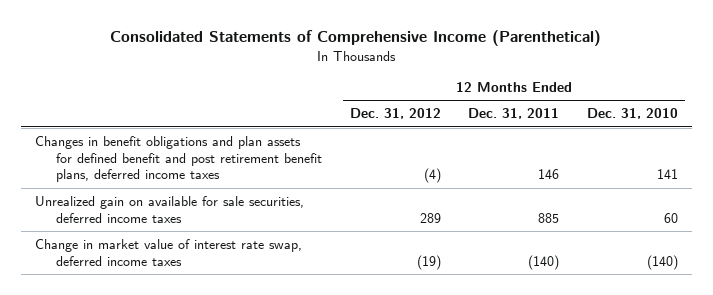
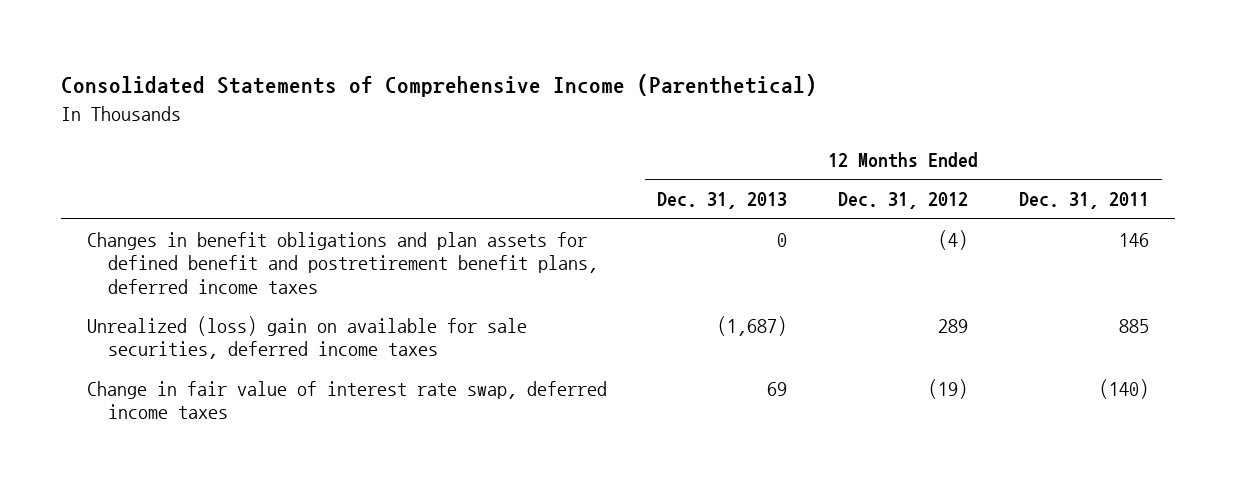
- | 12 Months Ended Dec. 31, 2012 | 12 Months Ended Dec. 31, 2011 | 12 Months Ended Dec. 31, 2010
+ | 12 Months Ended Dec. 31, 2013 | 12 Months Ended Dec. 31, 2012 | 12 Months Ended Dec. 31, 2011
- Changes in benefit obligations and plan assets for defined benefit and post retirement benefit plans, deferred income taxes | (4) | 146 | 141
- Unrealized gain on available for sale securities, deferred income taxes | 289 | 885 | 60
- Change in market value of interest rate swap, deferred income taxes | (19) | (140) | (140)
+ Changes in benefit obligations and plan assets for defined benefit and postretirement benefit plans, deferred income taxes | 0 | (4) | 146
+ Unrealized (loss) gain on available for sale securities, deferred income taxes | (1,687) | 289 | 885
+ Change in fair value of interest rate swap, deferred income taxes | 69 | (19) | (140)

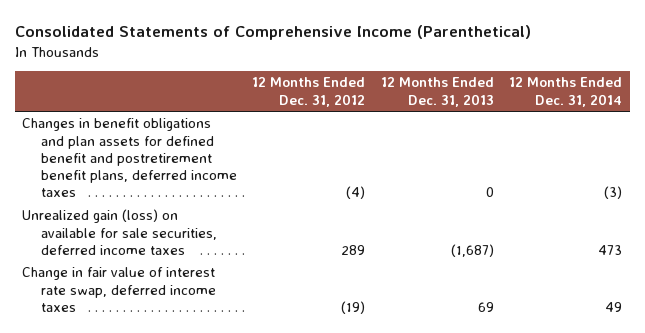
- | 12 Months Ended Dec. 31, 2013 | 12 Months Ended Dec. 31, 2012 | 12 Months Ended Dec. 31, 2011
+ | 12 Months Ended Dec. 31, 2012 | 12 Months Ended Dec. 31, 2013 | 12 Months Ended Dec. 31, 2014
- Unrealized (loss) gain on available for sale securities, deferred income taxes | (1,687) | 289 | 885
+ Unrealized gain (loss) on available for sale securities, deferred income taxes | 289 | (1,687) | 473

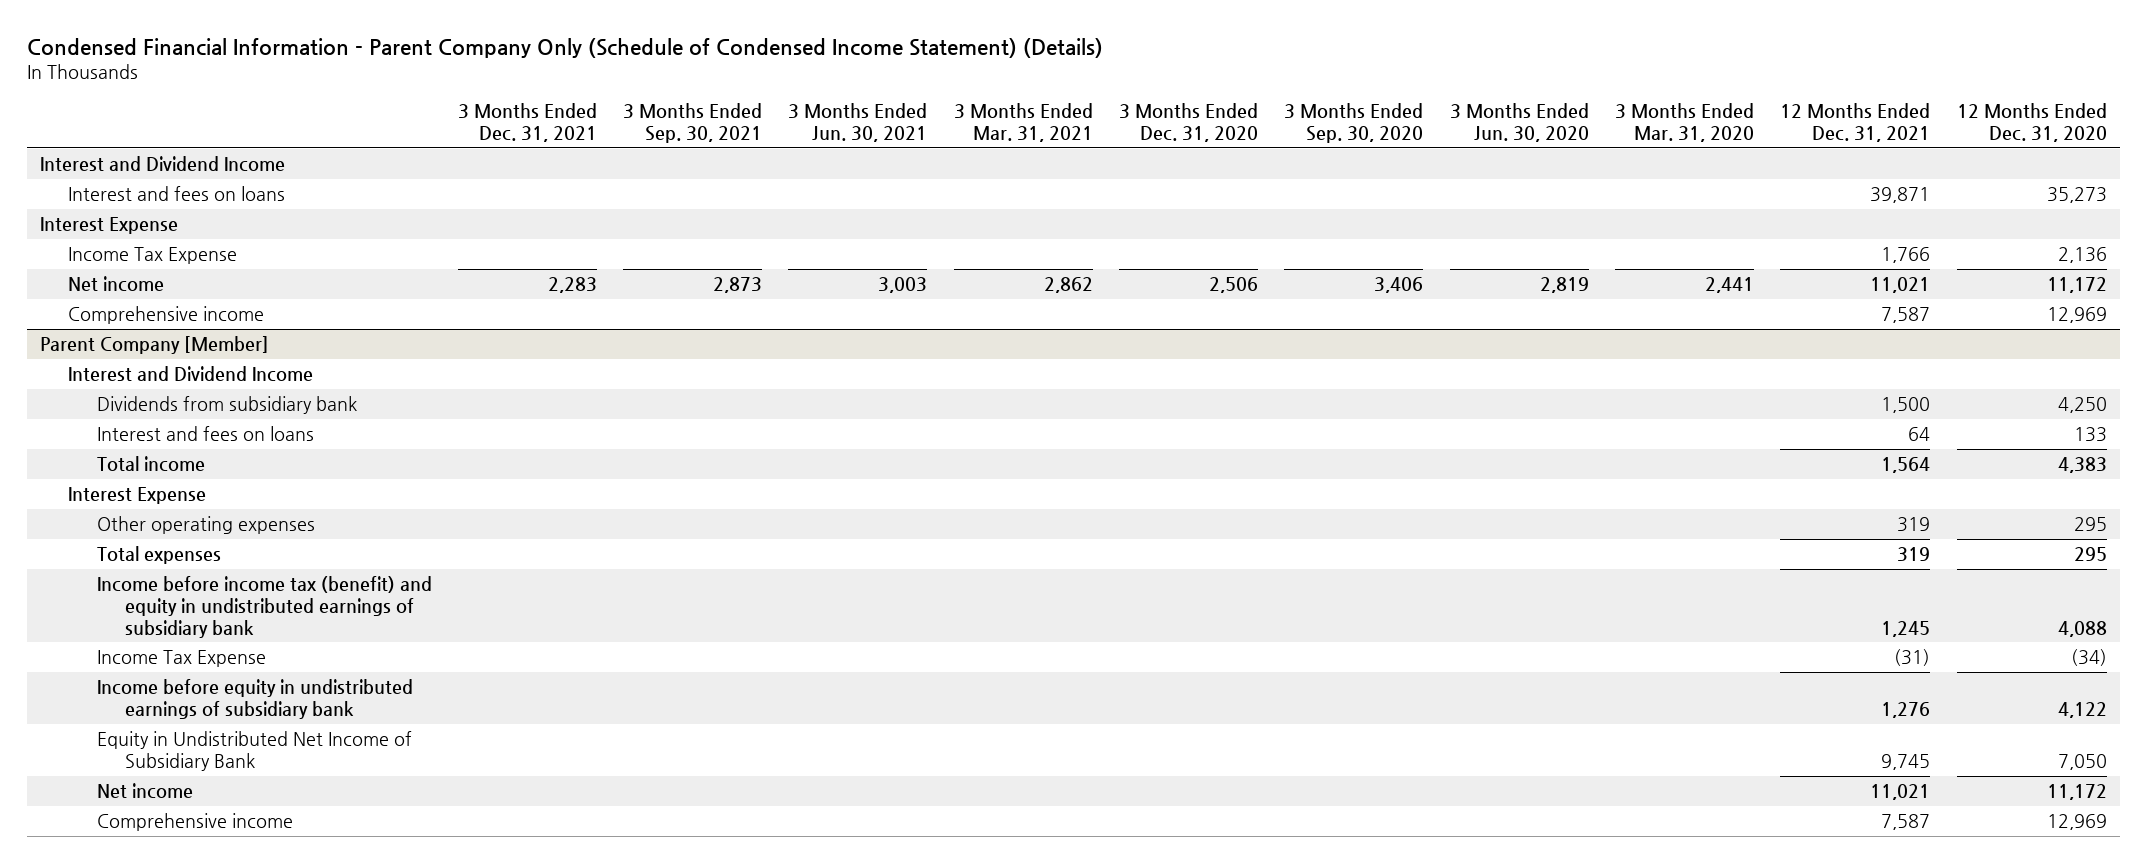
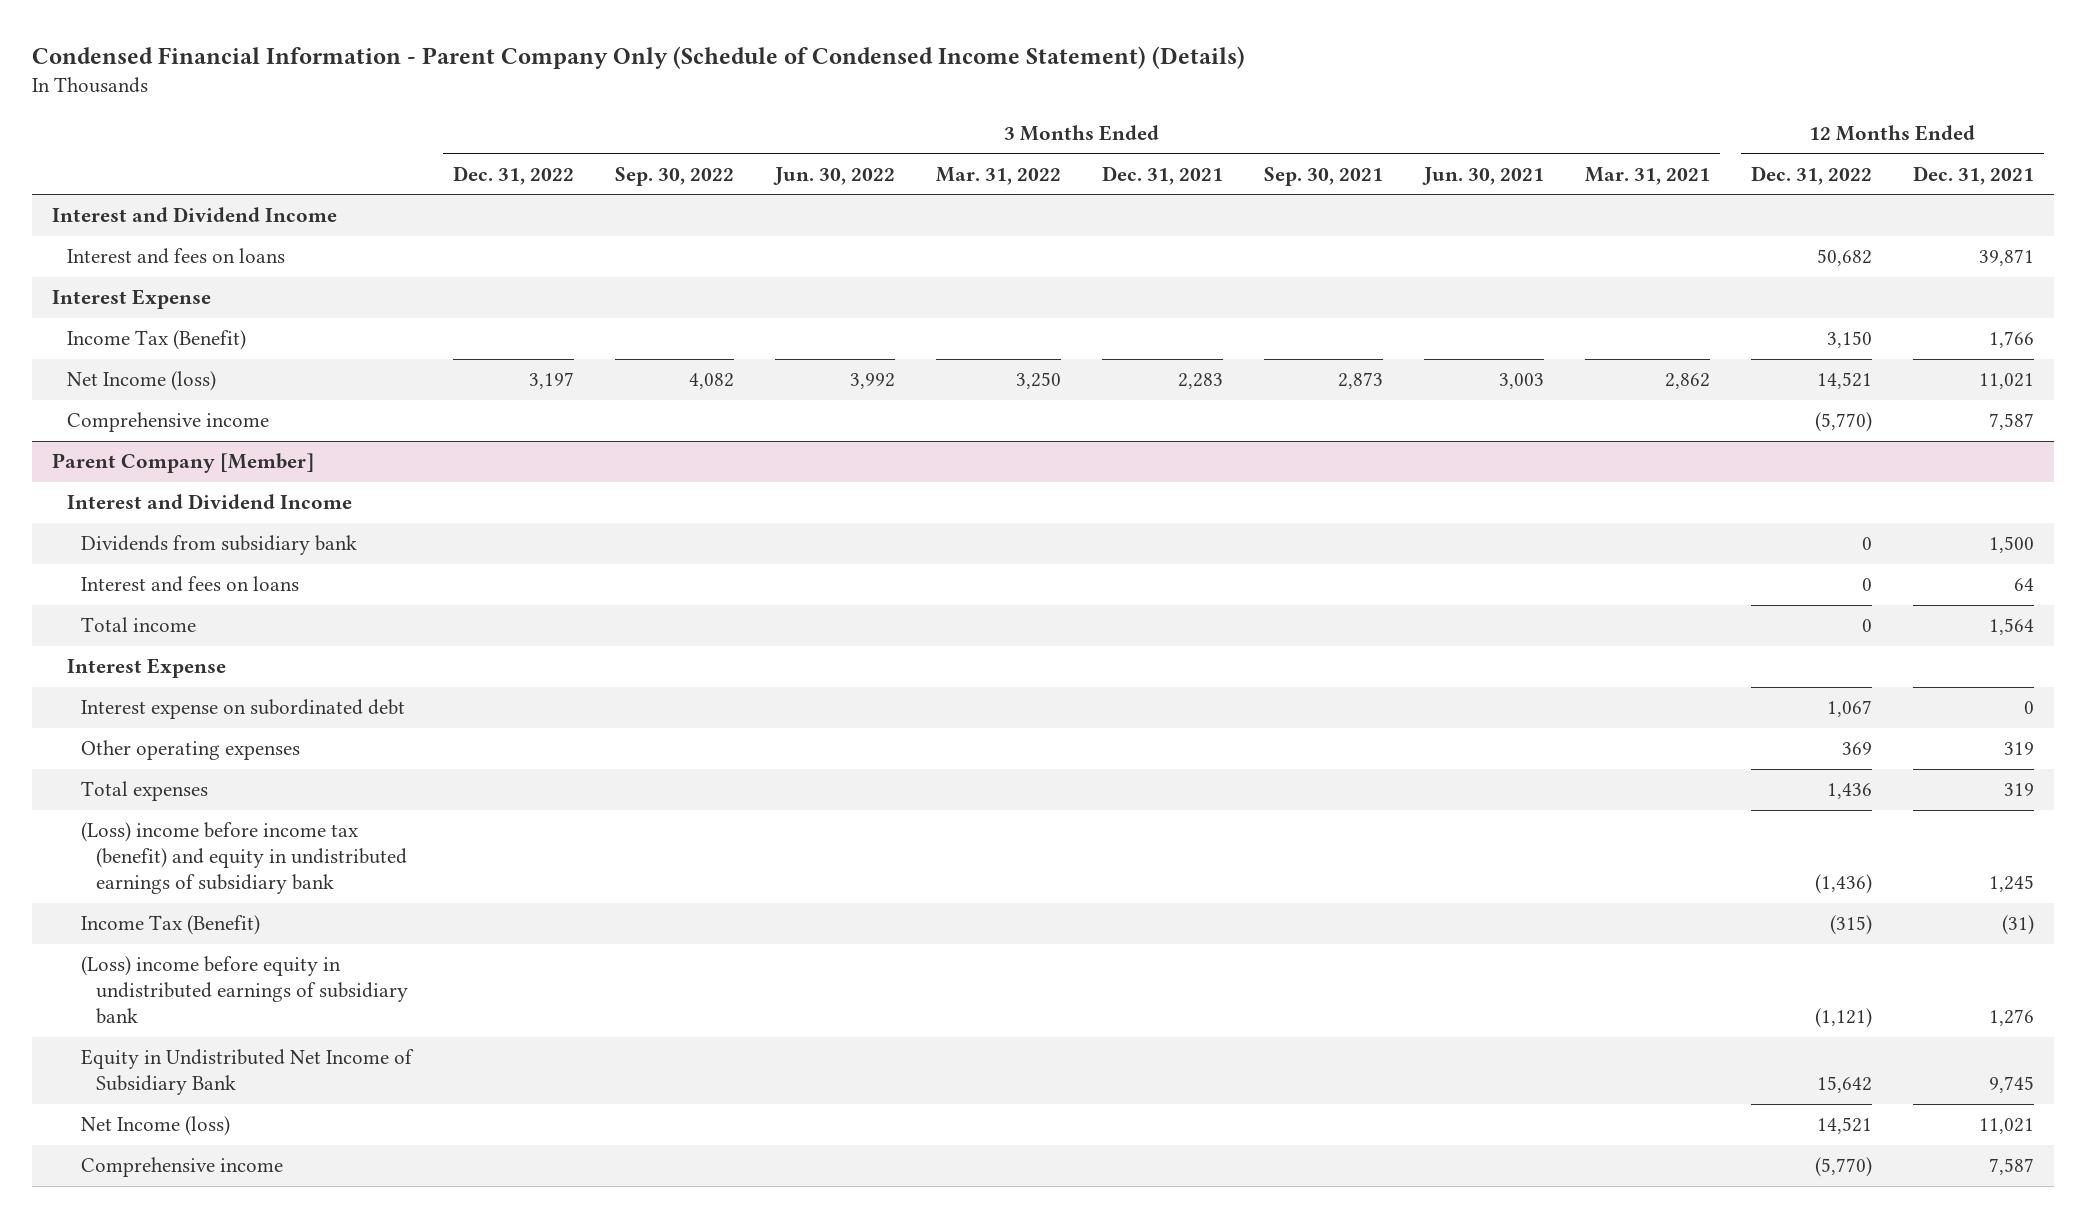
- | 3 Months Ended Dec. 31, 2021 | 3 Months Ended Sep. 30, 2021 | 3 Months Ended Jun. 30, 2021 | 3 Months Ended Mar. 31, 2021 | 3 Months Ended Dec. 31, 2020 | 3 Months Ended Sep. 30, 2020 | 3 Months Ended Jun. 30, 2020 | 3 Months Ended Mar. 31, 2020 | 12 Months Ended Dec. 31, 2021 | 12 Months Ended Dec. 31, 2020
+ | 3 Months Ended Dec. 31, 2022 | 3 Months Ended Sep. 30, 2022 | 3 Months Ended Jun. 30, 2022 | 3 Months Ended Mar. 31, 2022 | 3 Months Ended Dec. 31, 2021 | 3 Months Ended Sep. 30, 2021 | 3 Months Ended Jun. 30, 2021 | 3 Months Ended Mar. 31, 2021 | 12 Months Ended Dec. 31, 2022 | 12 Months Ended Dec. 31, 2021
- Income Tax Expense | | | | | | | | | 1,766 | 2,136
- Net income | 2,283 | 2,873 | 3,003 | 2,862 | 2,506 | 3,406 | 2,819 | 2,441 | 11,021 | 11,172
+ Income Tax (Benefit) | | | | | | | | | 3,150 | 1,766
+ Net Income (loss) | 3,197 | 4,082 | 3,992 | 3,250 | 2,283 | 2,873 | 3,003 | 2,862 | 14,521 | 11,021
@ Parent Company [Member]
+ Interest expense on subordinated debt | | | | | | | | | 1,067 | 0
- Income before income tax (benefit) and equity in undistributed earnings of subsidiary bank | | | | | | | | | 1,245 | 4,088
- Income Tax Expense | | | | | | | | | (31) | (34)
- Income before equity in undistributed earnings of subsidiary bank | | | | | | | | | 1,276 | 4,122
+ (Loss) income before income tax (benefit) and equity in undistributed earnings of subsidiary bank | | | | | | | | | (1,436) | 1,245
+ Income Tax (Benefit) | | | | | | | | | (315) | (31)
+ (Loss) income before equity in undistributed earnings of subsidiary bank | | | | | | | | | (1,121) | 1,276
- Net income | | | | | | | | | 11,021 | 11,172
+ Net Income (loss) | | | | | | | | | 14,521 | 11,021

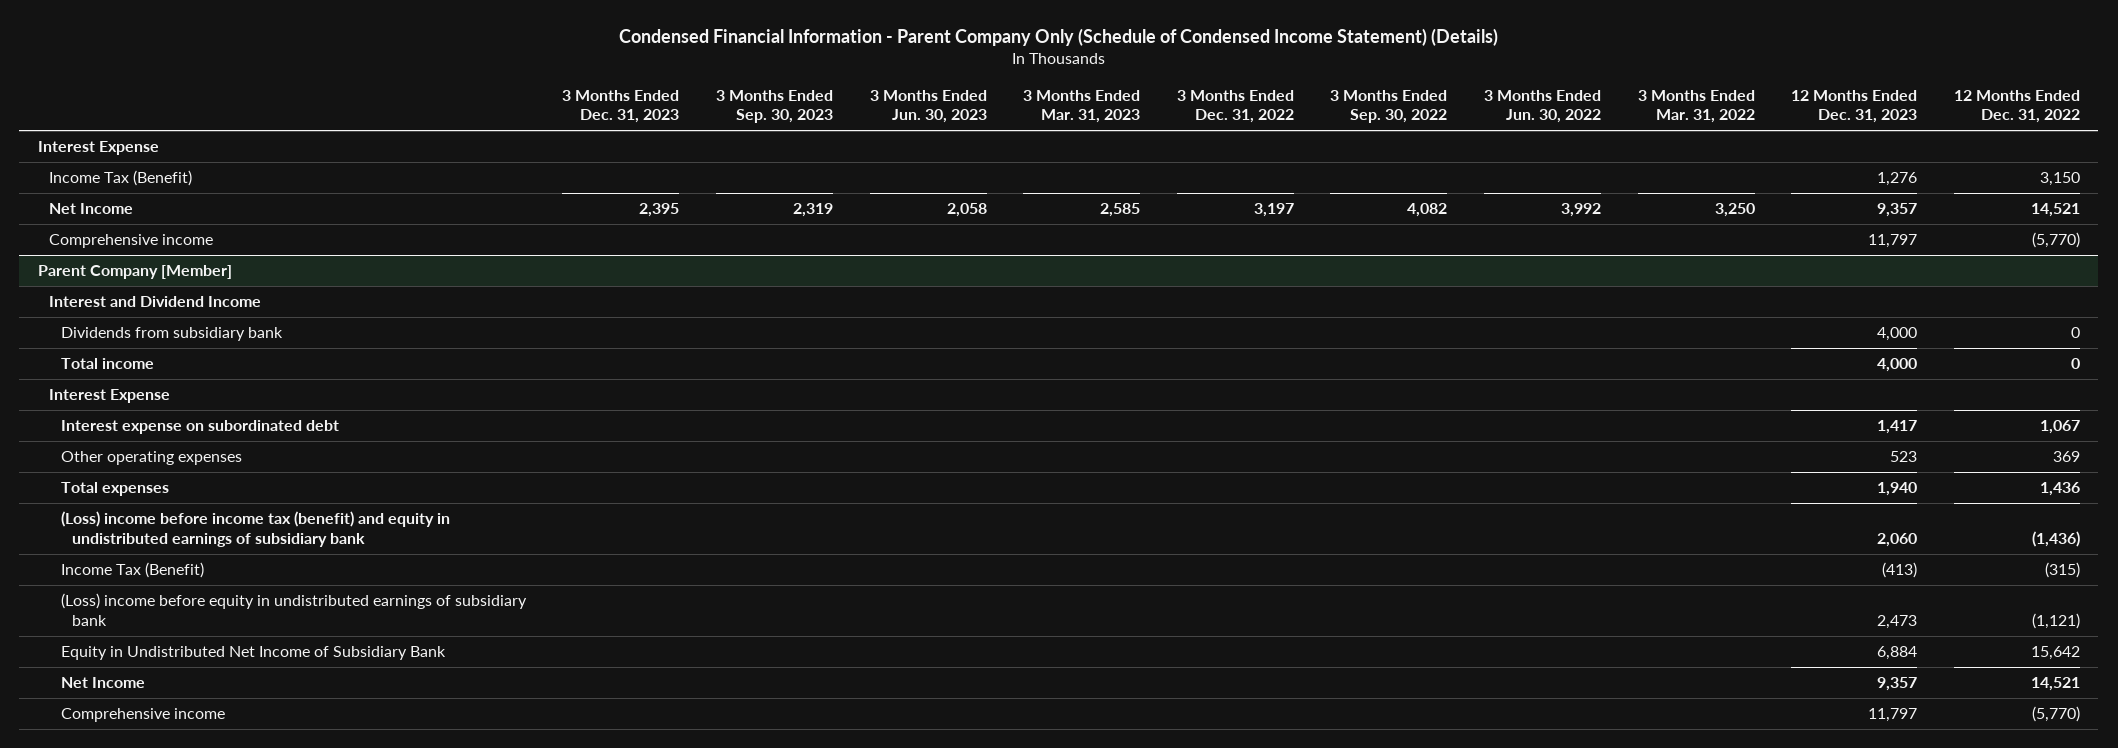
- | 3 Months Ended Dec. 31, 2022 | 3 Months Ended Sep. 30, 2022 | 3 Months Ended Jun. 30, 2022 | 3 Months Ended Mar. 31, 2022 | 3 Months Ended Dec. 31, 2021 | 3 Months Ended Sep. 30, 2021 | 3 Months Ended Jun. 30, 2021 | 3 Months Ended Mar. 31, 2021 | 12 Months Ended Dec. 31, 2022 | 12 Months Ended Dec. 31, 2021
+ | 3 Months Ended Dec. 31, 2023 | 3 Months Ended Sep. 30, 2023 | 3 Months Ended Jun. 30, 2023 | 3 Months Ended Mar. 31, 2023 | 3 Months Ended Dec. 31, 2022 | 3 Months Ended Sep. 30, 2022 | 3 Months Ended Jun. 30, 2022 | 3 Months Ended Mar. 31, 2022 | 12 Months Ended Dec. 31, 2023 | 12 Months Ended Dec. 31, 2022
- Interest and Dividend Income
- Interest and fees on loans | | | | | | | | | 50,682 | 39,871
- Net Income (loss) | 3,197 | 4,082 | 3,992 | 3,250 | 2,283 | 2,873 | 3,003 | 2,862 | 14,521 | 11,021
+ Net Income | 2,395 | 2,319 | 2,058 | 2,585 | 3,197 | 4,082 | 3,992 | 3,250 | 9,357 | 14,521
@ Parent Company [Member]
- Interest and fees on loans | | | | | | | | | 0 | 64
- Net Income (loss) | | | | | | | | | 14,521 | 11,021
+ Net Income | | | | | | | | | 9,357 | 14,521

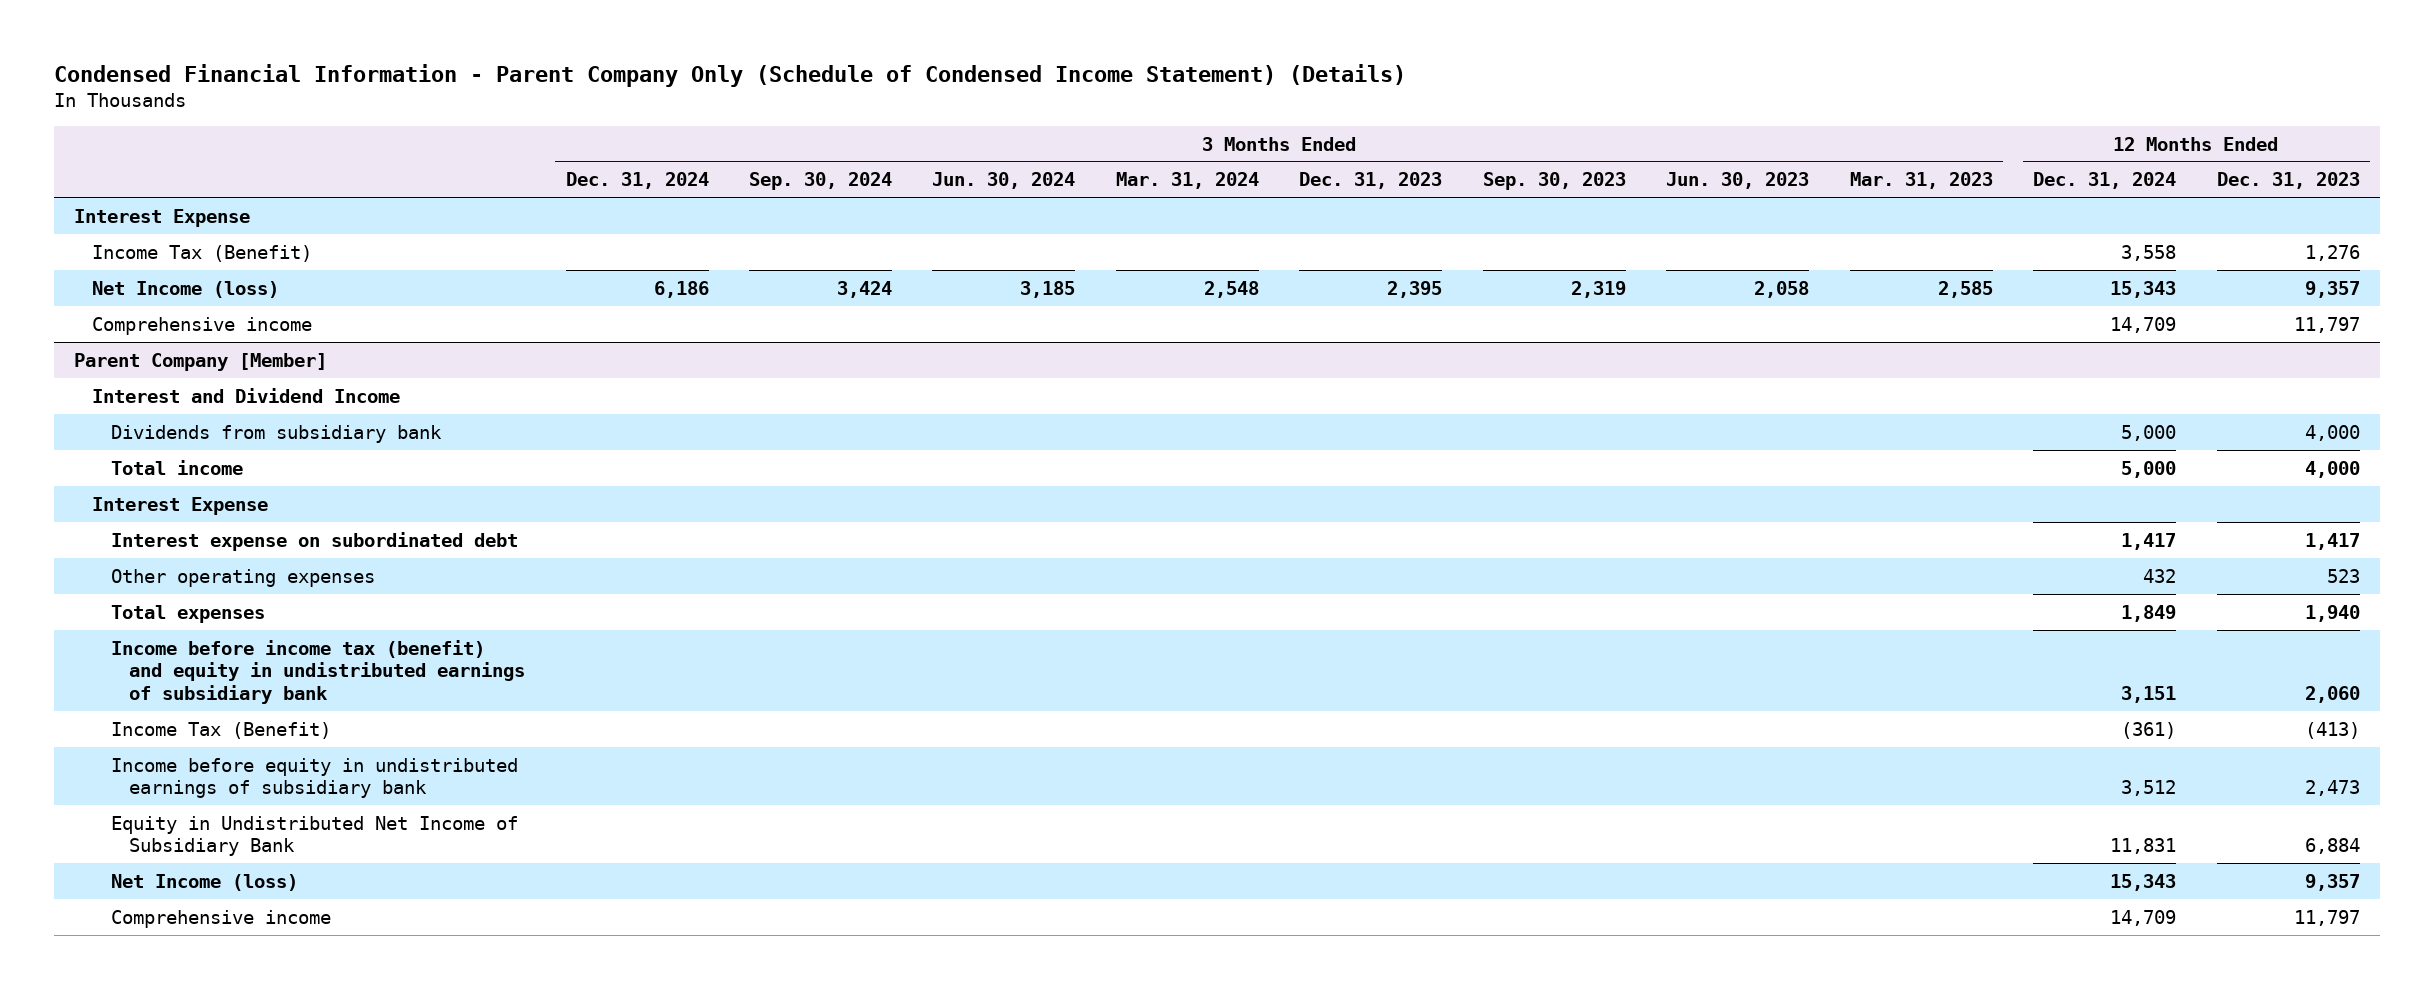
- | 3 Months Ended Dec. 31, 2023 | 3 Months Ended Sep. 30, 2023 | 3 Months Ended Jun. 30, 2023 | 3 Months Ended Mar. 31, 2023 | 3 Months Ended Dec. 31, 2022 | 3 Months Ended Sep. 30, 2022 | 3 Months Ended Jun. 30, 2022 | 3 Months Ended Mar. 31, 2022 | 12 Months Ended Dec. 31, 2023 | 12 Months Ended Dec. 31, 2022
+ | 3 Months Ended Dec. 31, 2024 | 3 Months Ended Sep. 30, 2024 | 3 Months Ended Jun. 30, 2024 | 3 Months Ended Mar. 31, 2024 | 3 Months Ended Dec. 31, 2023 | 3 Months Ended Sep. 30, 2023 | 3 Months Ended Jun. 30, 2023 | 3 Months Ended Mar. 31, 2023 | 12 Months Ended Dec. 31, 2024 | 12 Months Ended Dec. 31, 2023
- Net Income | 2,395 | 2,319 | 2,058 | 2,585 | 3,197 | 4,082 | 3,992 | 3,250 | 9,357 | 14,521
+ Net Income (loss) | 6,186 | 3,424 | 3,185 | 2,548 | 2,395 | 2,319 | 2,058 | 2,585 | 15,343 | 9,357
@ Parent Company [Member]
- (Loss) income before income tax (benefit) and equity in undistributed earnings of subsidiary bank | | | | | | | | | 2,060 | (1,436)
+ Income before income tax (benefit) and equity in undistributed earnings of subsidiary bank | | | | | | | | | 3,151 | 2,060
- (Loss) income before equity in undistributed earnings of subsidiary bank | | | | | | | | | 2,473 | (1,121)
+ Income before equity in undistributed earnings of subsidiary bank | | | | | | | | | 3,512 | 2,473
- Net Income | | | | | | | | | 9,357 | 14,521
+ Net Income (loss) | | | | | | | | | 15,343 | 9,357

